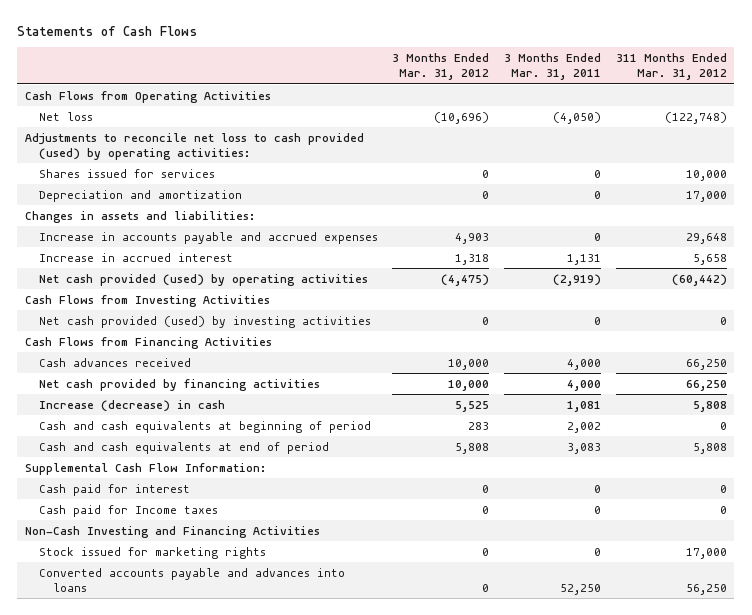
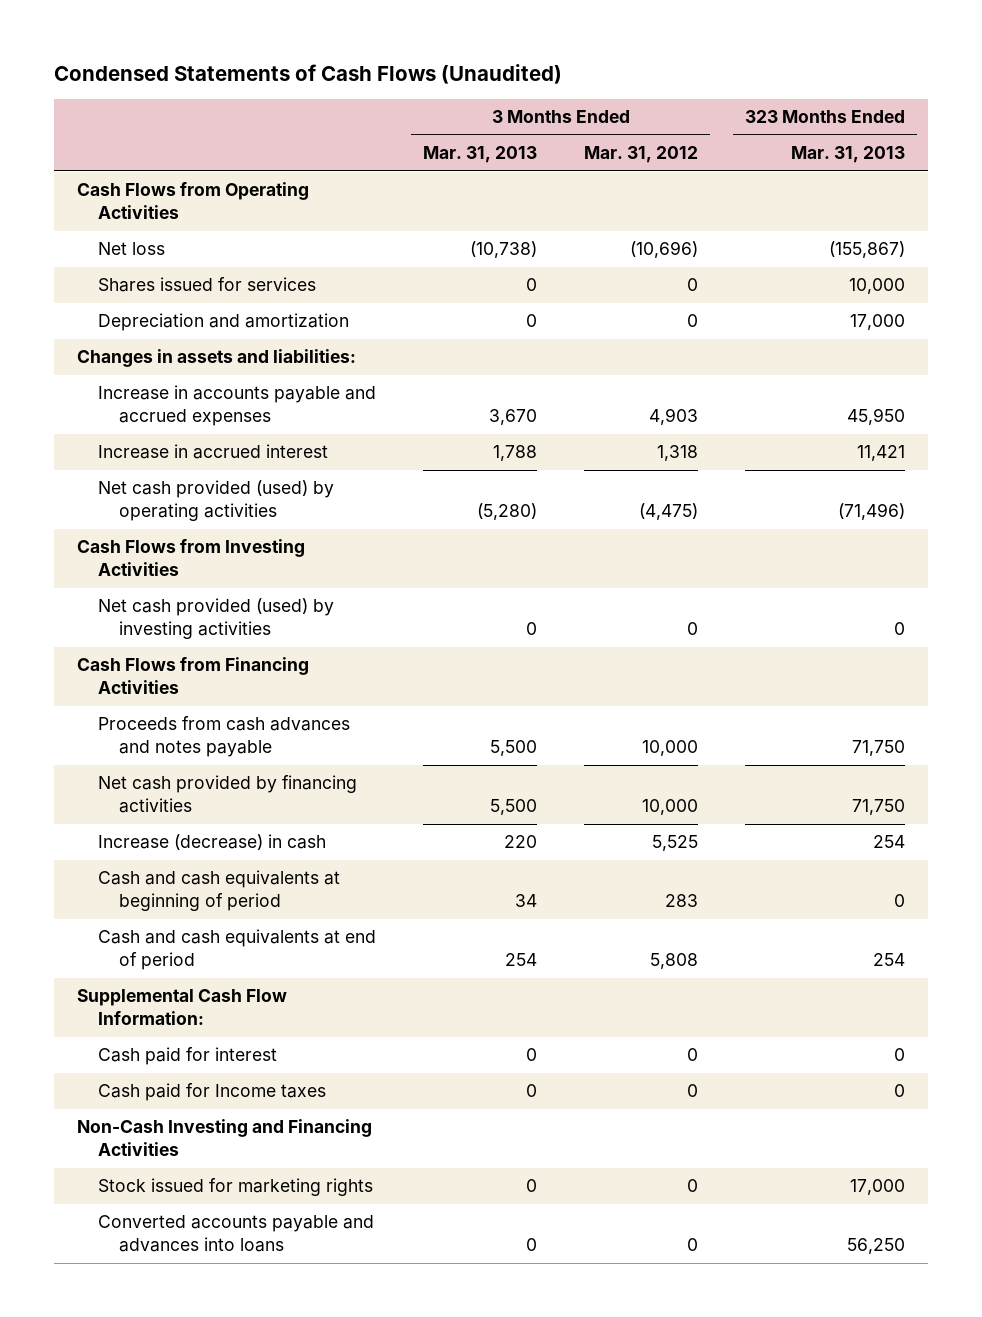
- Statements of Cash Flows
+ Condensed Statements of Cash Flows (Unaudited)
- | 3 Months Ended Mar. 31, 2012 | 3 Months Ended Mar. 31, 2011 | 311 Months Ended Mar. 31, 2012
+ | 3 Months Ended Mar. 31, 2013 | 3 Months Ended Mar. 31, 2012 | 323 Months Ended Mar. 31, 2013
- Adjustments to reconcile net loss to cash provided (used) by operating activities:
- Cash advances received | 10,000 | 4,000 | 66,250
+ Proceeds from cash advances and notes payable | 5,500 | 10,000 | 71,750

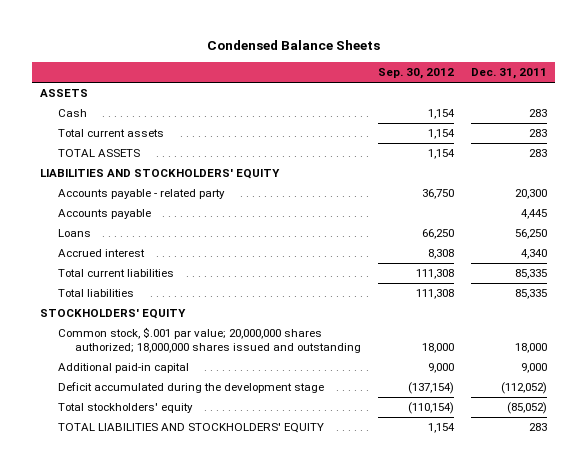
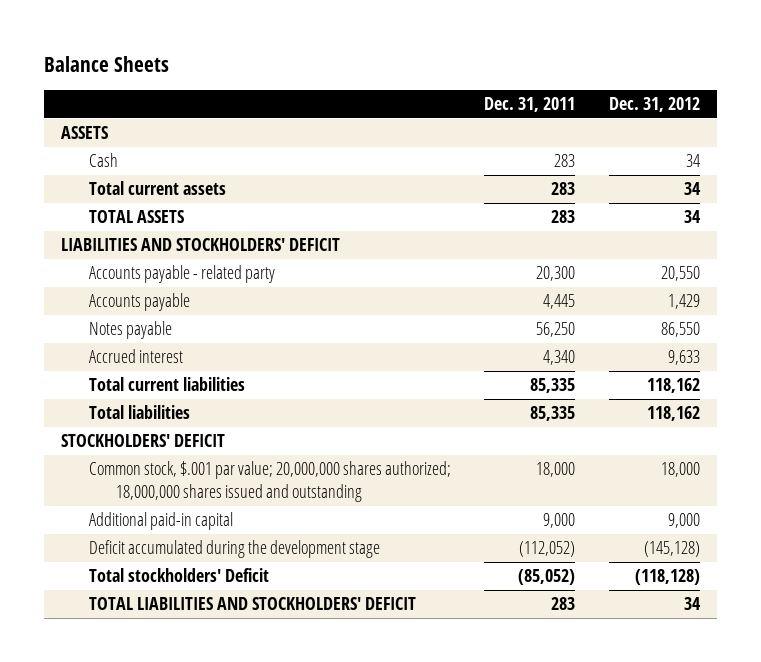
- Condensed Balance Sheets
+ Balance Sheets
- | Sep. 30, 2012 | Dec. 31, 2011
+ | Dec. 31, 2011 | Dec. 31, 2012
- LIABILITIES AND STOCKHOLDERS' EQUITY
+ LIABILITIES AND STOCKHOLDERS' DEFICIT
- Loans | 66,250 | 56,250
+ Notes payable | 56,250 | 86,550
- STOCKHOLDERS' EQUITY
+ STOCKHOLDERS' DEFICIT
- Total stockholders' equity | (110,154) | (85,052)
- TOTAL LIABILITIES AND STOCKHOLDERS' EQUITY | 1,154 | 283
+ Total stockholders' Deficit | (85,052) | (118,128)
+ TOTAL LIABILITIES AND STOCKHOLDERS' DEFICIT | 283 | 34

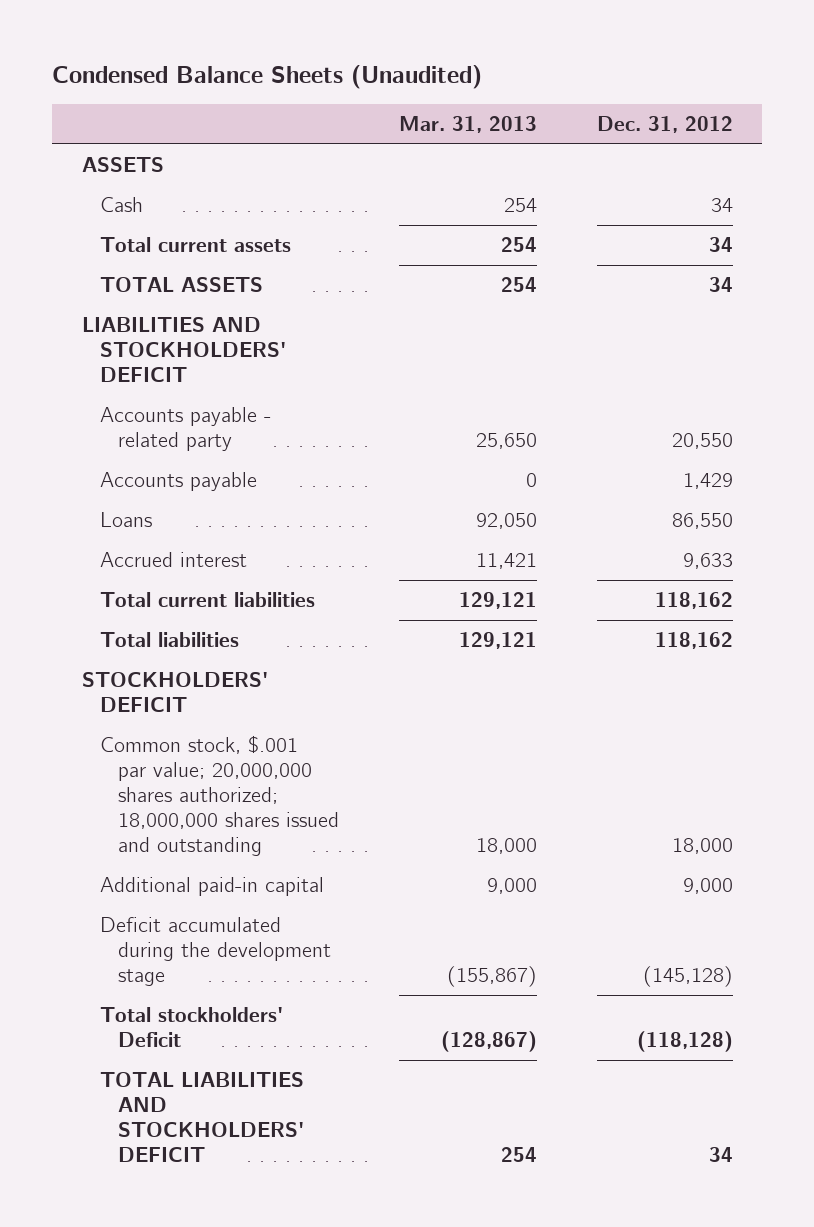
- Balance Sheets
+ Condensed Balance Sheets (Unaudited)
- | Dec. 31, 2011 | Dec. 31, 2012
+ | Mar. 31, 2013 | Dec. 31, 2012
- Notes payable | 56,250 | 86,550
+ Loans | 92,050 | 86,550

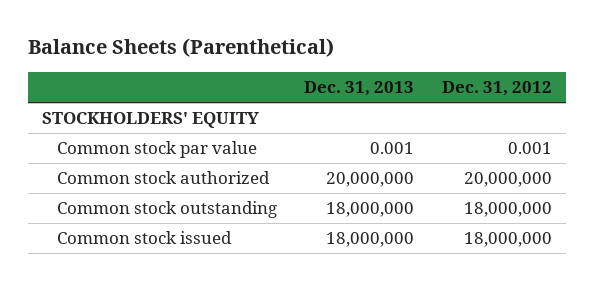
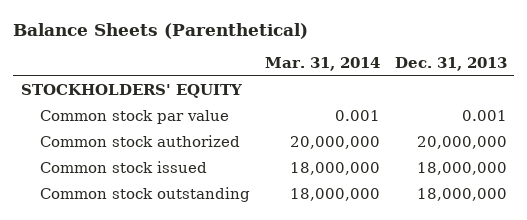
- | Dec. 31, 2013 | Dec. 31, 2012
+ | Mar. 31, 2014 | Dec. 31, 2013
moved down: Common stock outstanding | 18,000,000 | 18,000,000

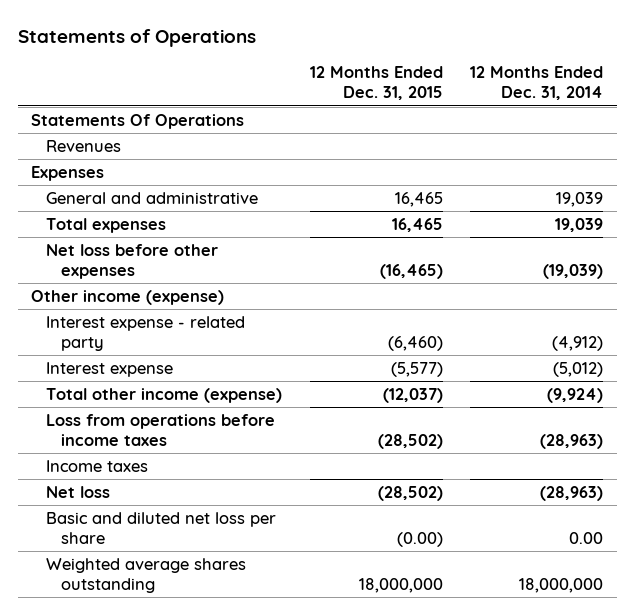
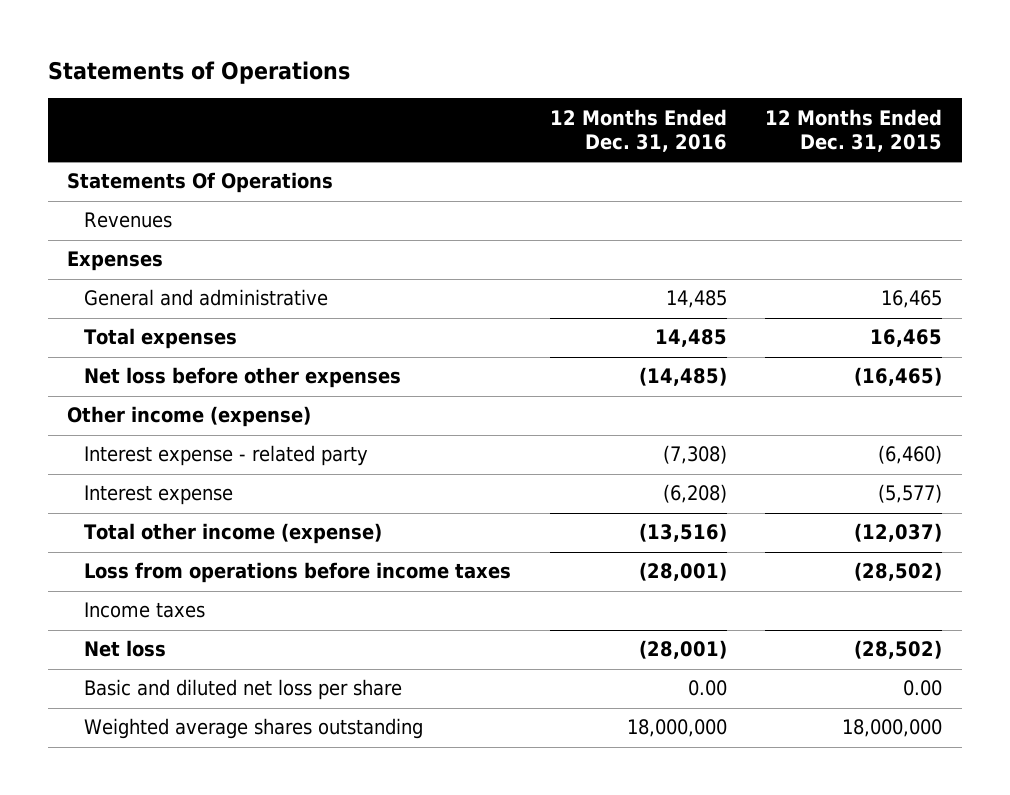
- | 12 Months Ended Dec. 31, 2015 | 12 Months Ended Dec. 31, 2014
+ | 12 Months Ended Dec. 31, 2016 | 12 Months Ended Dec. 31, 2015
- Basic and diluted net loss per share | (0.00) | 0.00
+ Basic and diluted net loss per share | 0.00 | 0.00

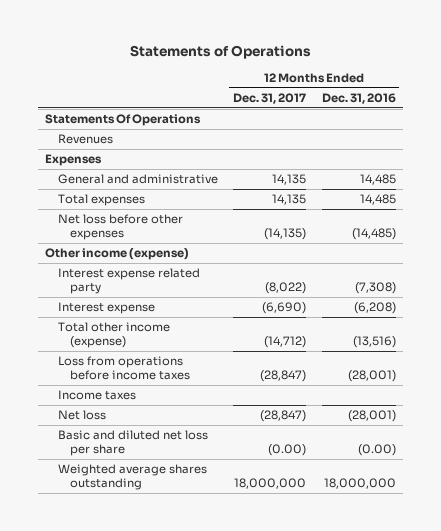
- | 12 Months Ended Dec. 31, 2016 | 12 Months Ended Dec. 31, 2015
+ | 12 Months Ended Dec. 31, 2017 | 12 Months Ended Dec. 31, 2016
- Interest expense - related party | (7,308) | (6,460)
+ Interest expense related party | (8,022) | (7,308)
- Basic and diluted net loss per share | 0.00 | 0.00
+ Basic and diluted net loss per share | (0.00) | (0.00)

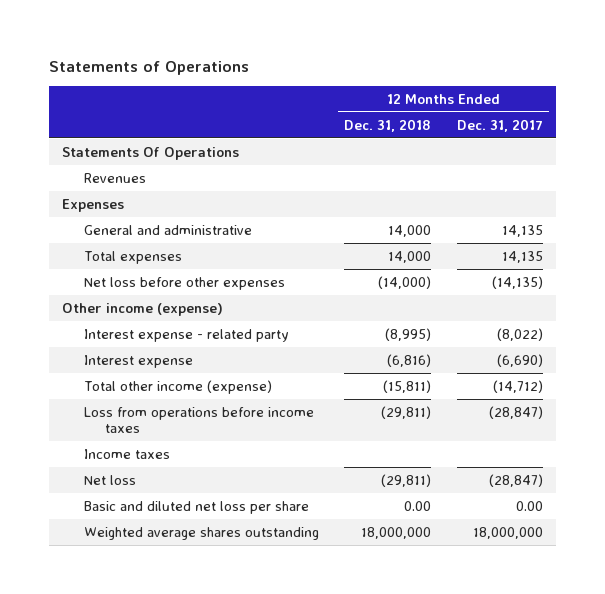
- | 12 Months Ended Dec. 31, 2017 | 12 Months Ended Dec. 31, 2016
+ | 12 Months Ended Dec. 31, 2018 | 12 Months Ended Dec. 31, 2017
- Interest expense related party | (8,022) | (7,308)
+ Interest expense - related party | (8,995) | (8,022)
- Basic and diluted net loss per share | (0.00) | (0.00)
+ Basic and diluted net loss per share | 0.00 | 0.00

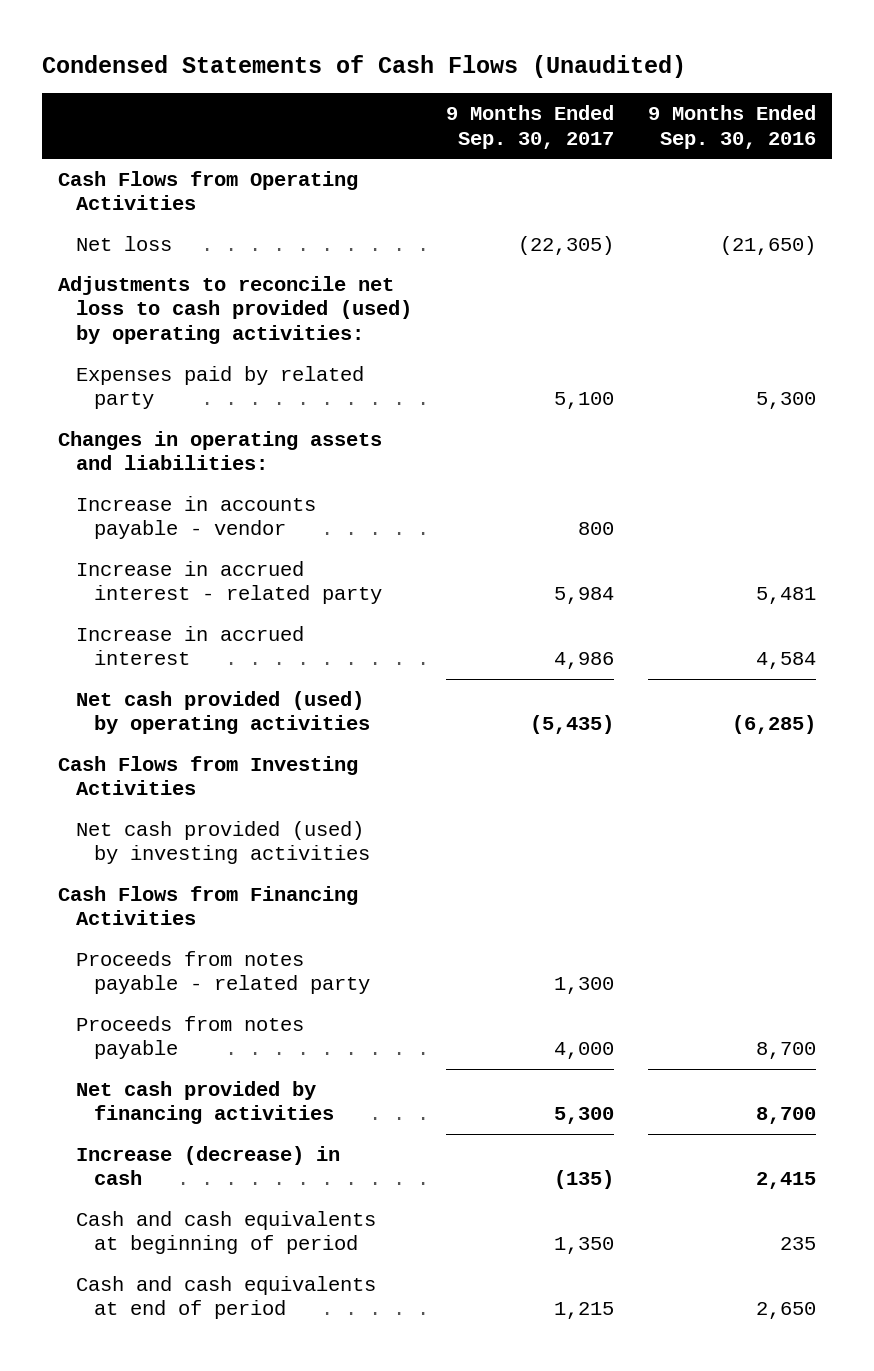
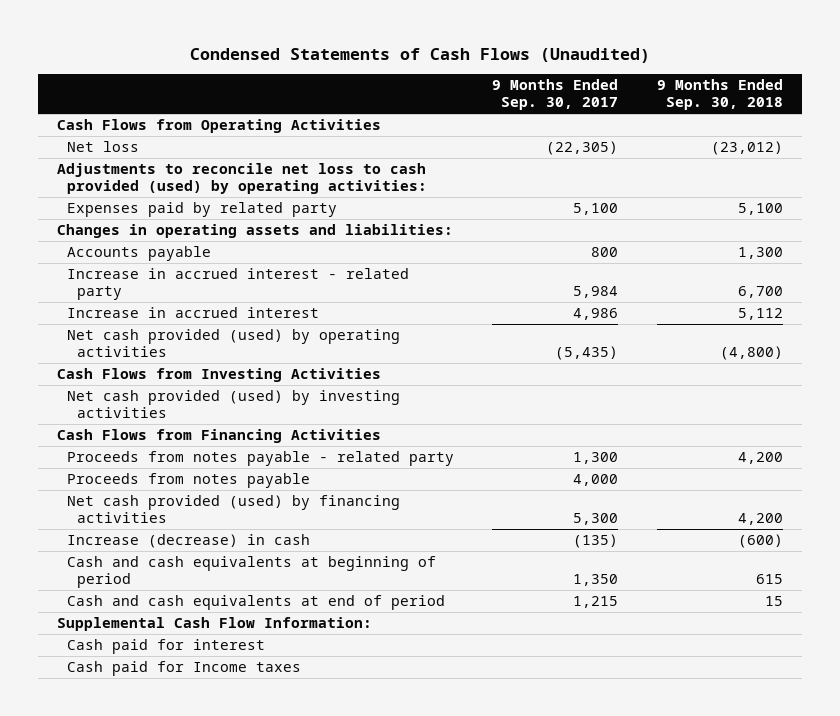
- | 9 Months Ended Sep. 30, 2017 | 9 Months Ended Sep. 30, 2016
+ | 9 Months Ended Sep. 30, 2017 | 9 Months Ended Sep. 30, 2018
- Increase in accounts payable - vendor | 800 |
+ Accounts payable | 800 | 1,300
- Net cash provided by financing activities | 5,300 | 8,700
+ Net cash provided (used) by financing activities | 5,300 | 4,200
+ Supplemental Cash Flow Information:
+ Cash paid for interest
+ Cash paid for Income taxes

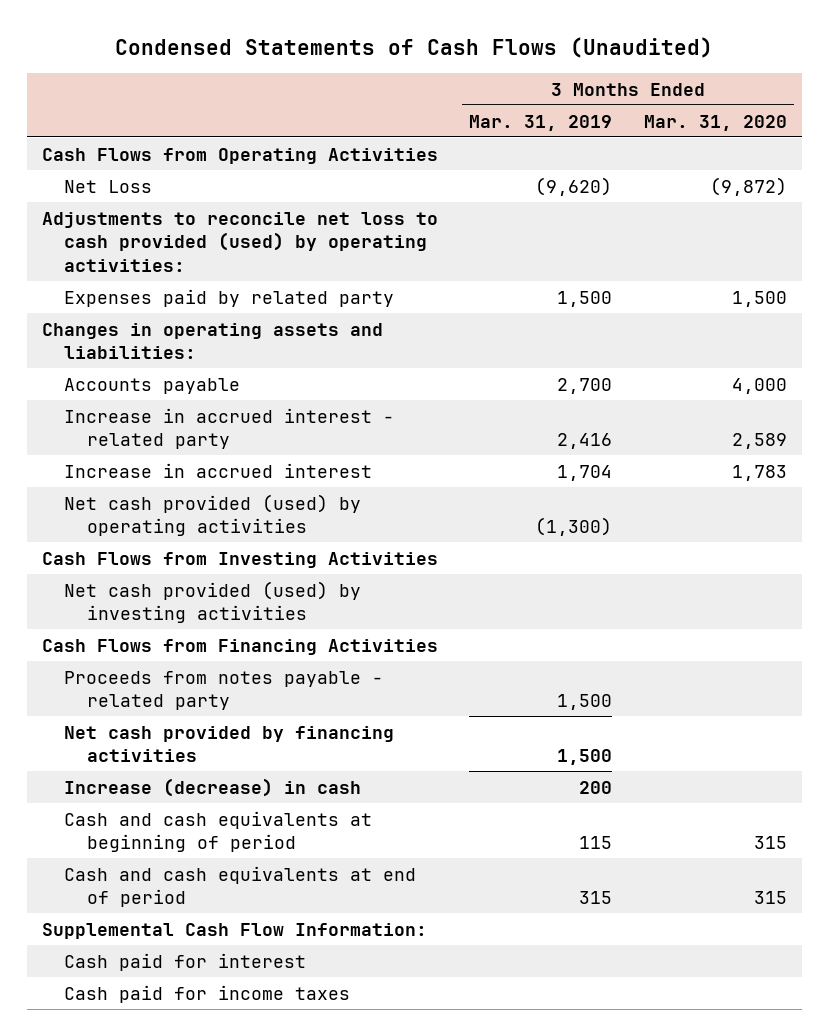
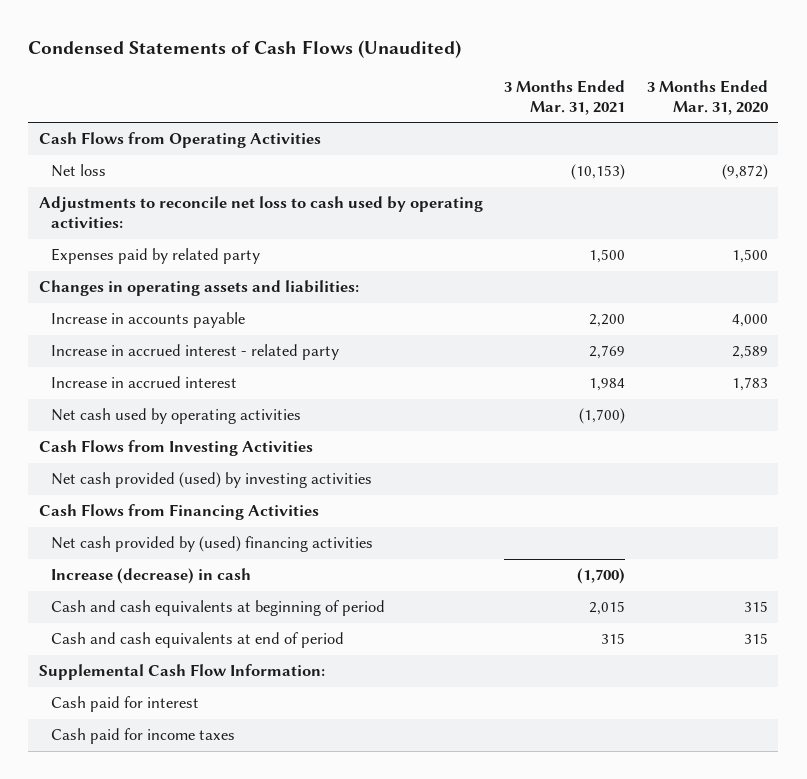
- | 3 Months Ended Mar. 31, 2019 | 3 Months Ended Mar. 31, 2020
+ | 3 Months Ended Mar. 31, 2021 | 3 Months Ended Mar. 31, 2020
- Net Loss | (9,620) | (9,872)
- Adjustments to reconcile net loss to cash provided (used) by operating activities:
+ Net loss | (10,153) | (9,872)
+ Adjustments to reconcile net loss to cash used by operating activities:
- Accounts payable | 2,700 | 4,000
+ Increase in accounts payable | 2,200 | 4,000
- Net cash provided (used) by operating activities | (1,300) |
+ Net cash used by operating activities | (1,700) |
- Proceeds from notes payable - related party | 1,500 |
- Net cash provided by financing activities | 1,500 |
+ Net cash provided by (used) financing activities

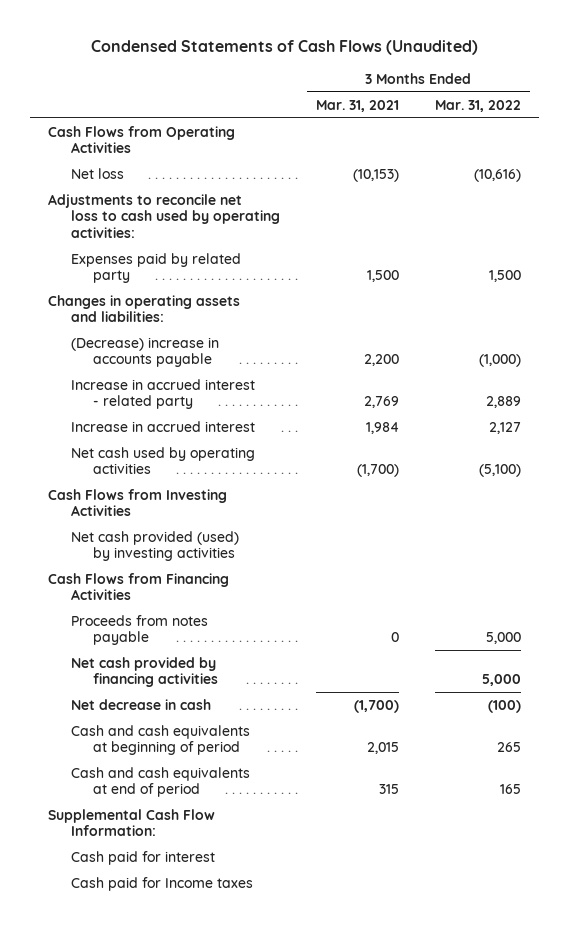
- | 3 Months Ended Mar. 31, 2021 | 3 Months Ended Mar. 31, 2020
+ | 3 Months Ended Mar. 31, 2021 | 3 Months Ended Mar. 31, 2022
- Increase in accounts payable | 2,200 | 4,000
+ (Decrease) increase in accounts payable | 2,200 | (1,000)
- Net cash provided by (used) financing activities
- Increase (decrease) in cash | (1,700) |
+ Proceeds from notes payable | 0 | 5,000
+ Net cash provided by financing activities | | 5,000
+ Net decrease in cash | (1,700) | (100)
- Cash paid for income taxes
+ Cash paid for Income taxes

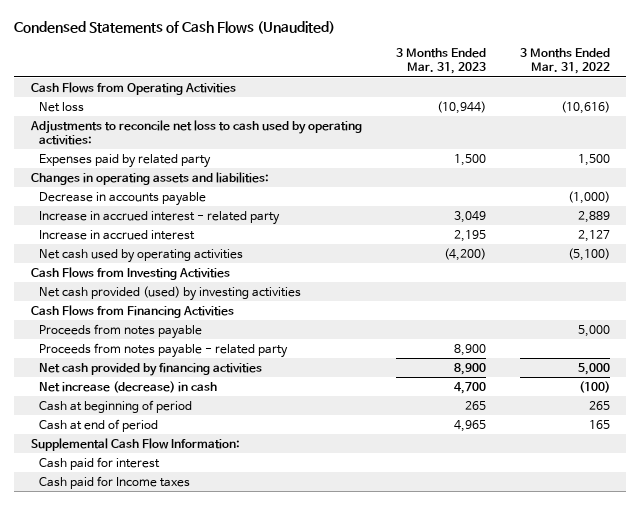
- | 3 Months Ended Mar. 31, 2021 | 3 Months Ended Mar. 31, 2022
+ | 3 Months Ended Mar. 31, 2023 | 3 Months Ended Mar. 31, 2022
- (Decrease) increase in accounts payable | 2,200 | (1,000)
+ Decrease in accounts payable | | (1,000)
+ Proceeds from notes payable - related party | 8,900 |
- Net decrease in cash | (1,700) | (100)
- Cash and cash equivalents at beginning of period | 2,015 | 265
- Cash and cash equivalents at end of period | 315 | 165
+ Net increase (decrease) in cash | 4,700 | (100)
+ Cash at beginning of period | 265 | 265
+ Cash at end of period | 4,965 | 165

